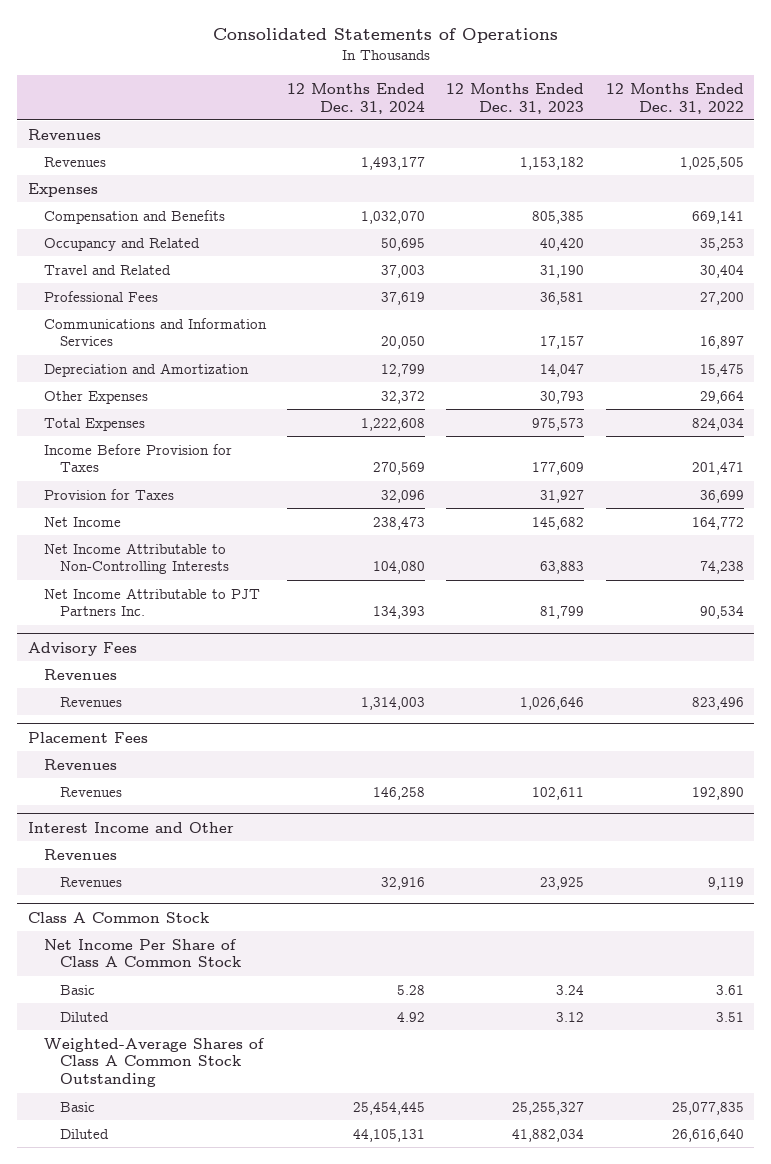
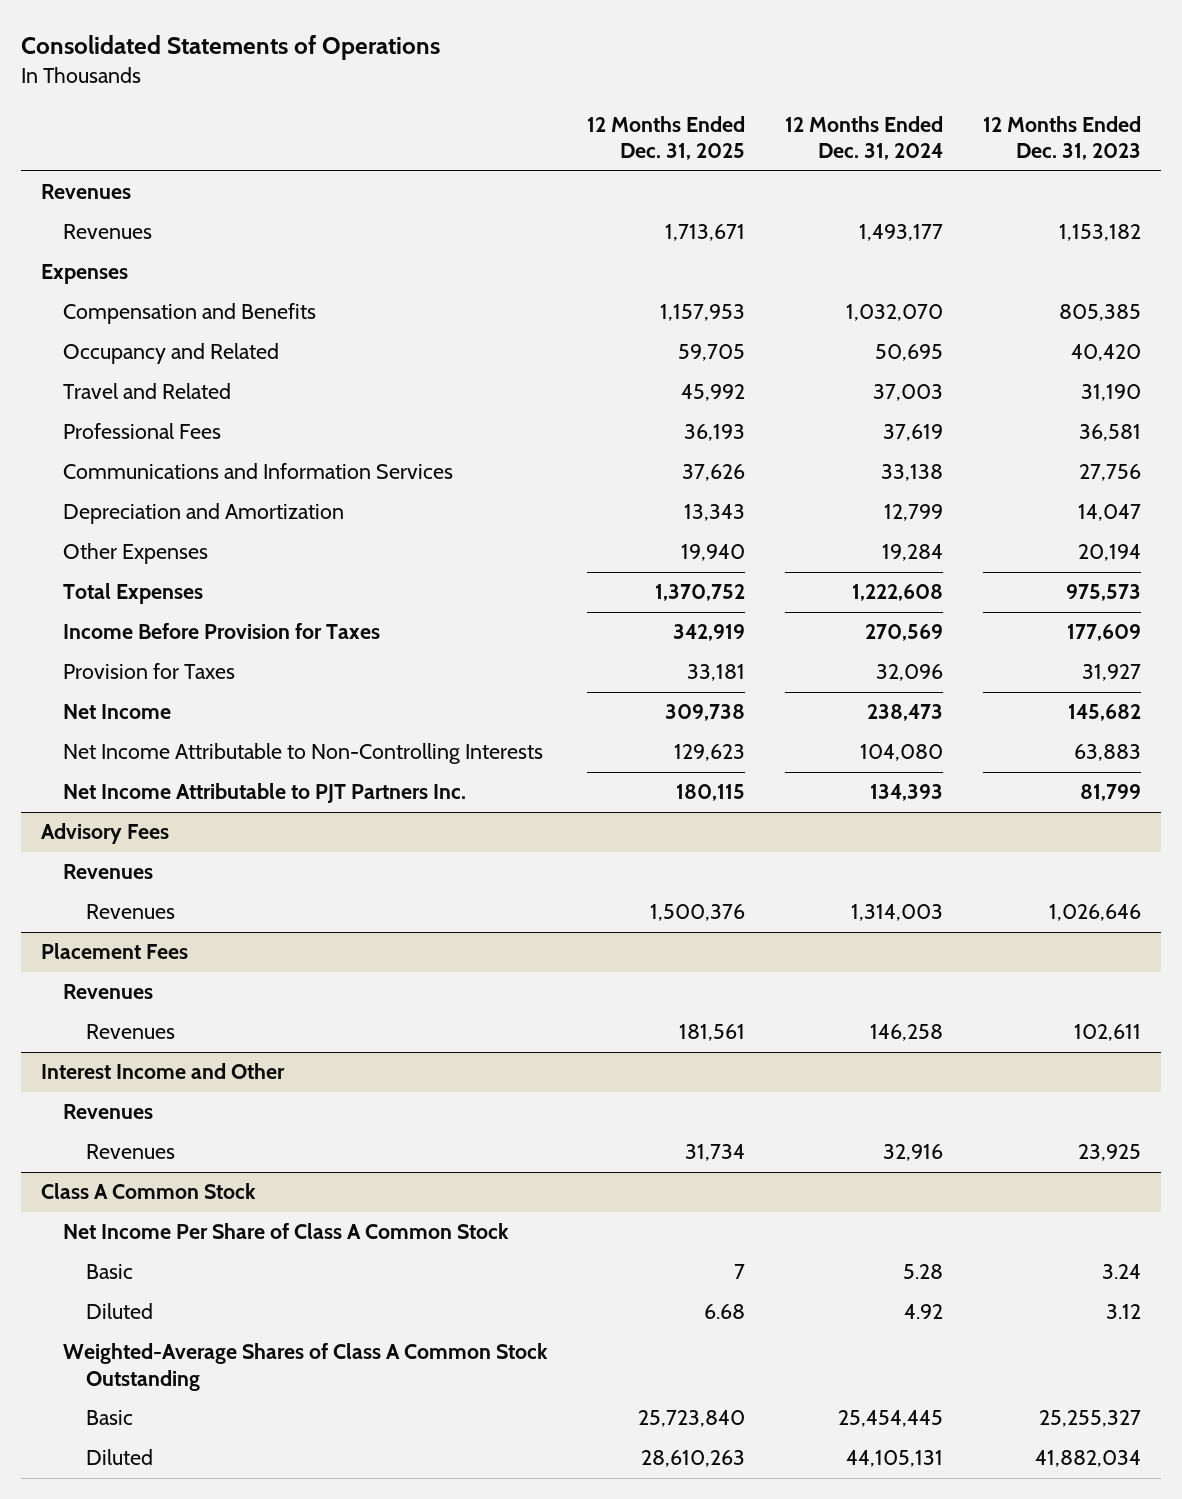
- | 12 Months Ended Dec. 31, 2024 | 12 Months Ended Dec. 31, 2023 | 12 Months Ended Dec. 31, 2022
+ | 12 Months Ended Dec. 31, 2025 | 12 Months Ended Dec. 31, 2024 | 12 Months Ended Dec. 31, 2023
- Communications and Information Services | 20,050 | 17,157 | 16,897
+ Communications and Information Services | 37,626 | 33,138 | 27,756
- Other Expenses | 32,372 | 30,793 | 29,664
+ Other Expenses | 19,940 | 19,284 | 20,194

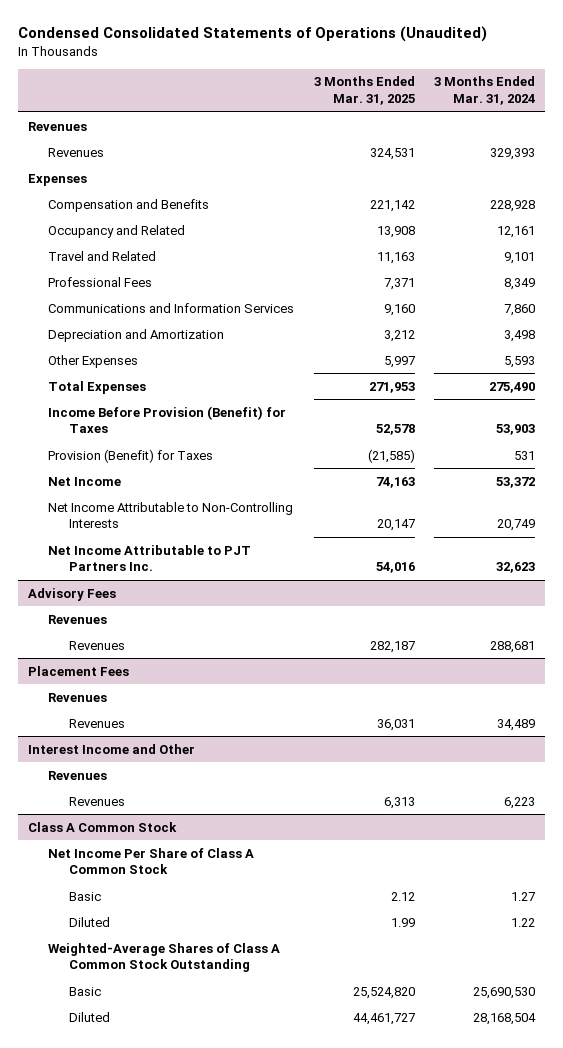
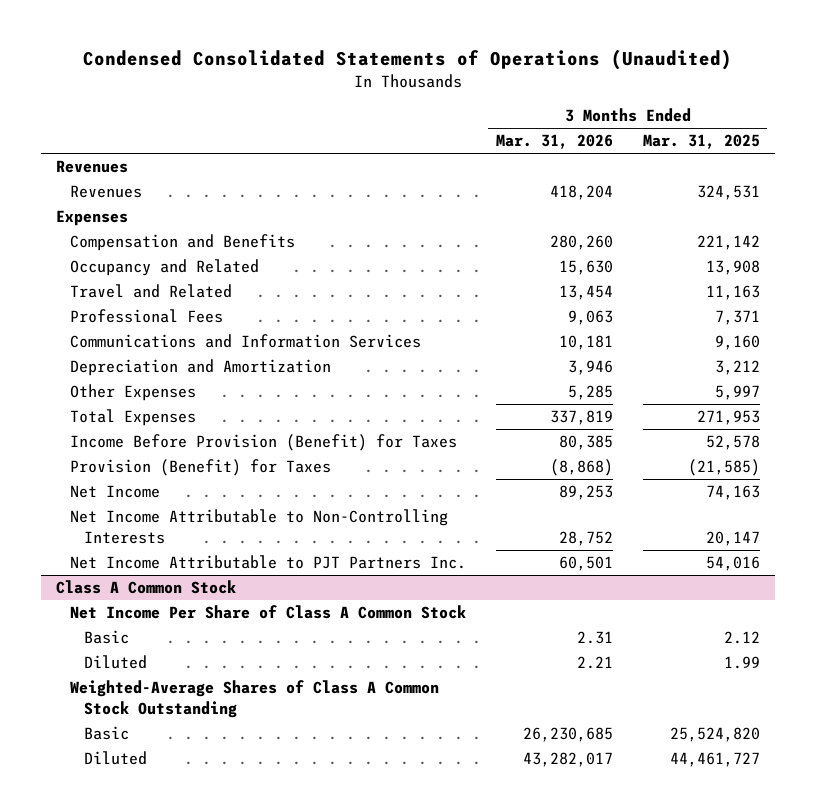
- | 3 Months Ended Mar. 31, 2025 | 3 Months Ended Mar. 31, 2024
+ | 3 Months Ended Mar. 31, 2026 | 3 Months Ended Mar. 31, 2025
- Advisory Fees
- Revenues
- Revenues | 282,187 | 288,681
- Placement Fees
- Revenues
- Revenues | 36,031 | 34,489
- Interest Income and Other
- Revenues
- Revenues | 6,313 | 6,223

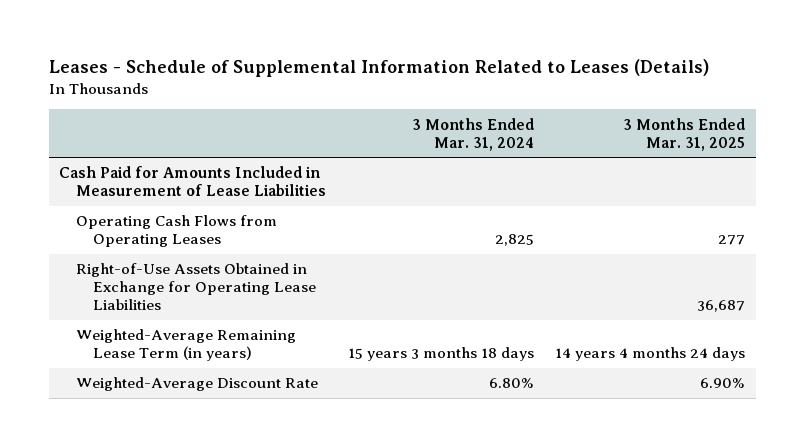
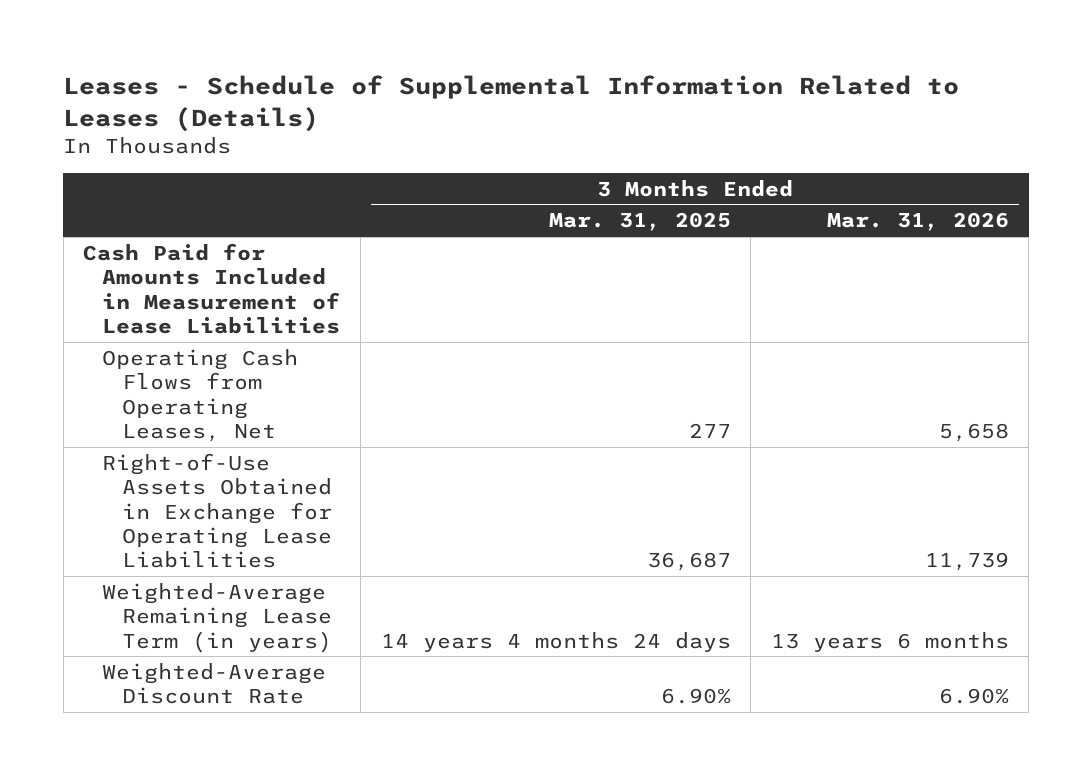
- | 3 Months Ended Mar. 31, 2024 | 3 Months Ended Mar. 31, 2025
+ | 3 Months Ended Mar. 31, 2025 | 3 Months Ended Mar. 31, 2026
- Operating Cash Flows from Operating Leases | 2,825 | 277
+ Operating Cash Flows from Operating Leases, Net | 277 | 5,658

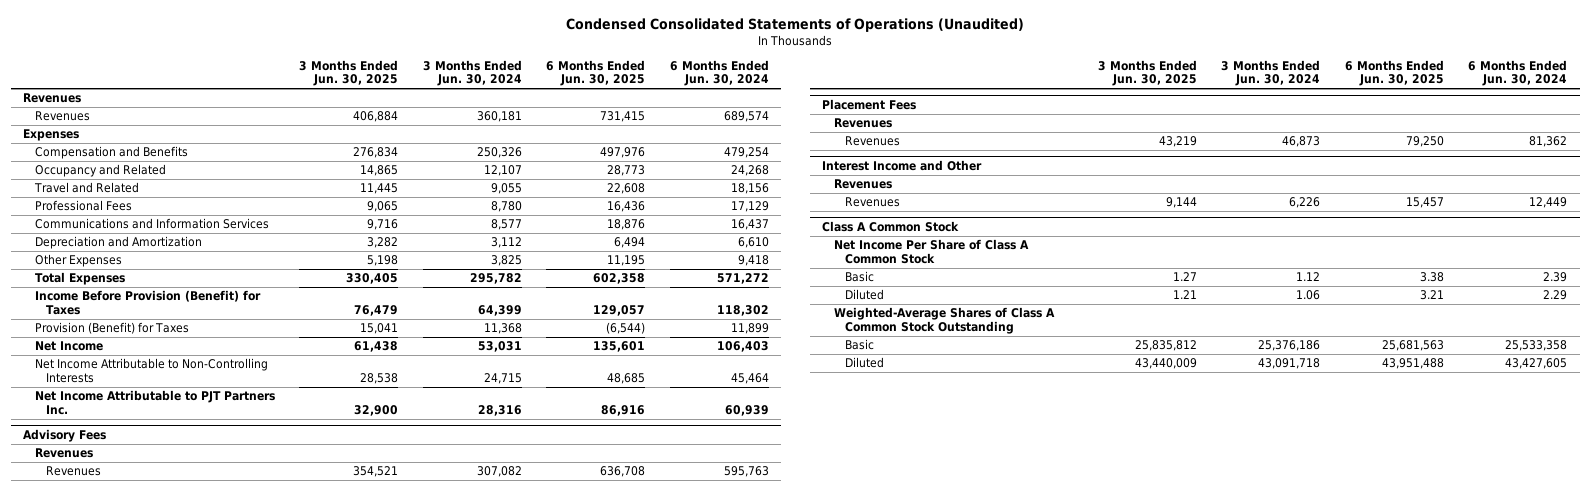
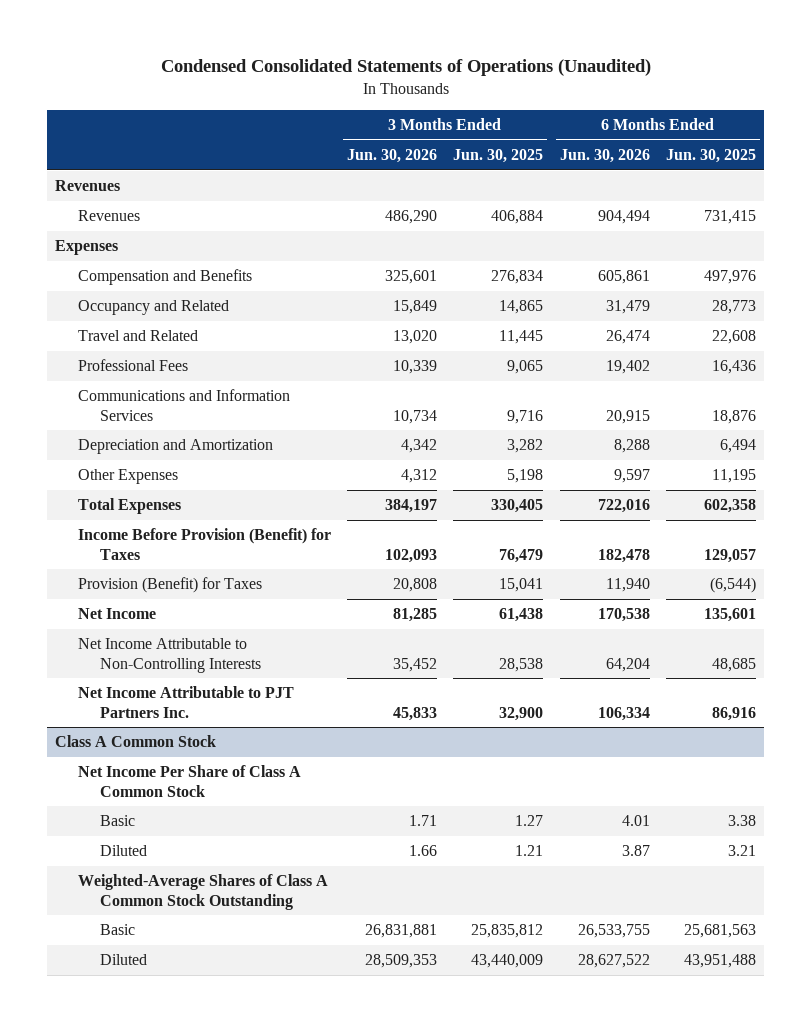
- | 3 Months Ended Jun. 30, 2025 | 3 Months Ended Jun. 30, 2024 | 6 Months Ended Jun. 30, 2025 | 6 Months Ended Jun. 30, 2024
+ | 3 Months Ended Jun. 30, 2026 | 3 Months Ended Jun. 30, 2025 | 6 Months Ended Jun. 30, 2026 | 6 Months Ended Jun. 30, 2025
- Advisory Fees
- Revenues
- Revenues | 354,521 | 307,082 | 636,708 | 595,763
- Placement Fees
- Revenues
- Revenues | 43,219 | 46,873 | 79,250 | 81,362
- Interest Income and Other
- Revenues
- Revenues | 9,144 | 6,226 | 15,457 | 12,449

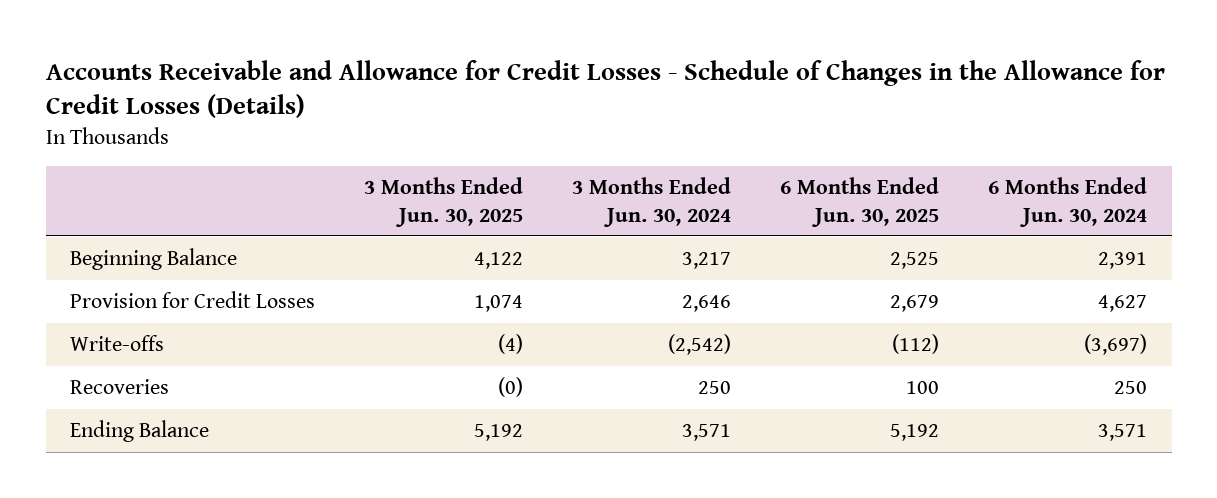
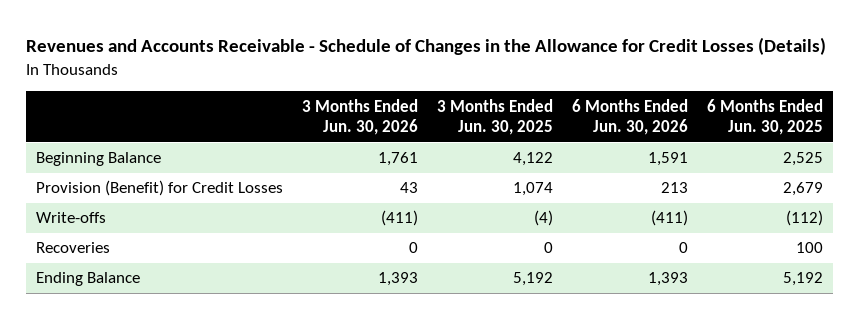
- Accounts Receivable and Allowance for Credit Losses - Schedule of Changes in the Allowance for Credit Losses (Details)
+ Revenues and Accounts Receivable - Schedule of Changes in the Allowance for Credit Losses (Details)
- | 3 Months Ended Jun. 30, 2025 | 3 Months Ended Jun. 30, 2024 | 6 Months Ended Jun. 30, 2025 | 6 Months Ended Jun. 30, 2024
+ | 3 Months Ended Jun. 30, 2026 | 3 Months Ended Jun. 30, 2025 | 6 Months Ended Jun. 30, 2026 | 6 Months Ended Jun. 30, 2025
- Provision for Credit Losses | 1,074 | 2,646 | 2,679 | 4,627
+ Provision (Benefit) for Credit Losses | 43 | 1,074 | 213 | 2,679
- Recoveries | (0) | 250 | 100 | 250
+ Recoveries | 0 | 0 | 0 | 100

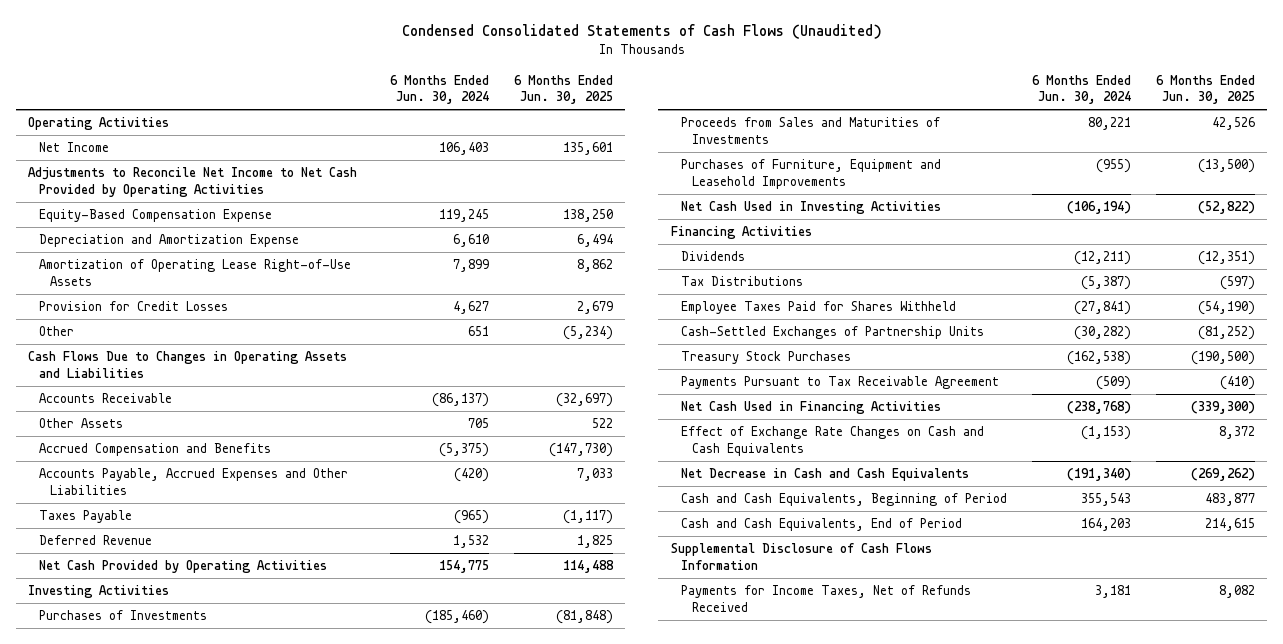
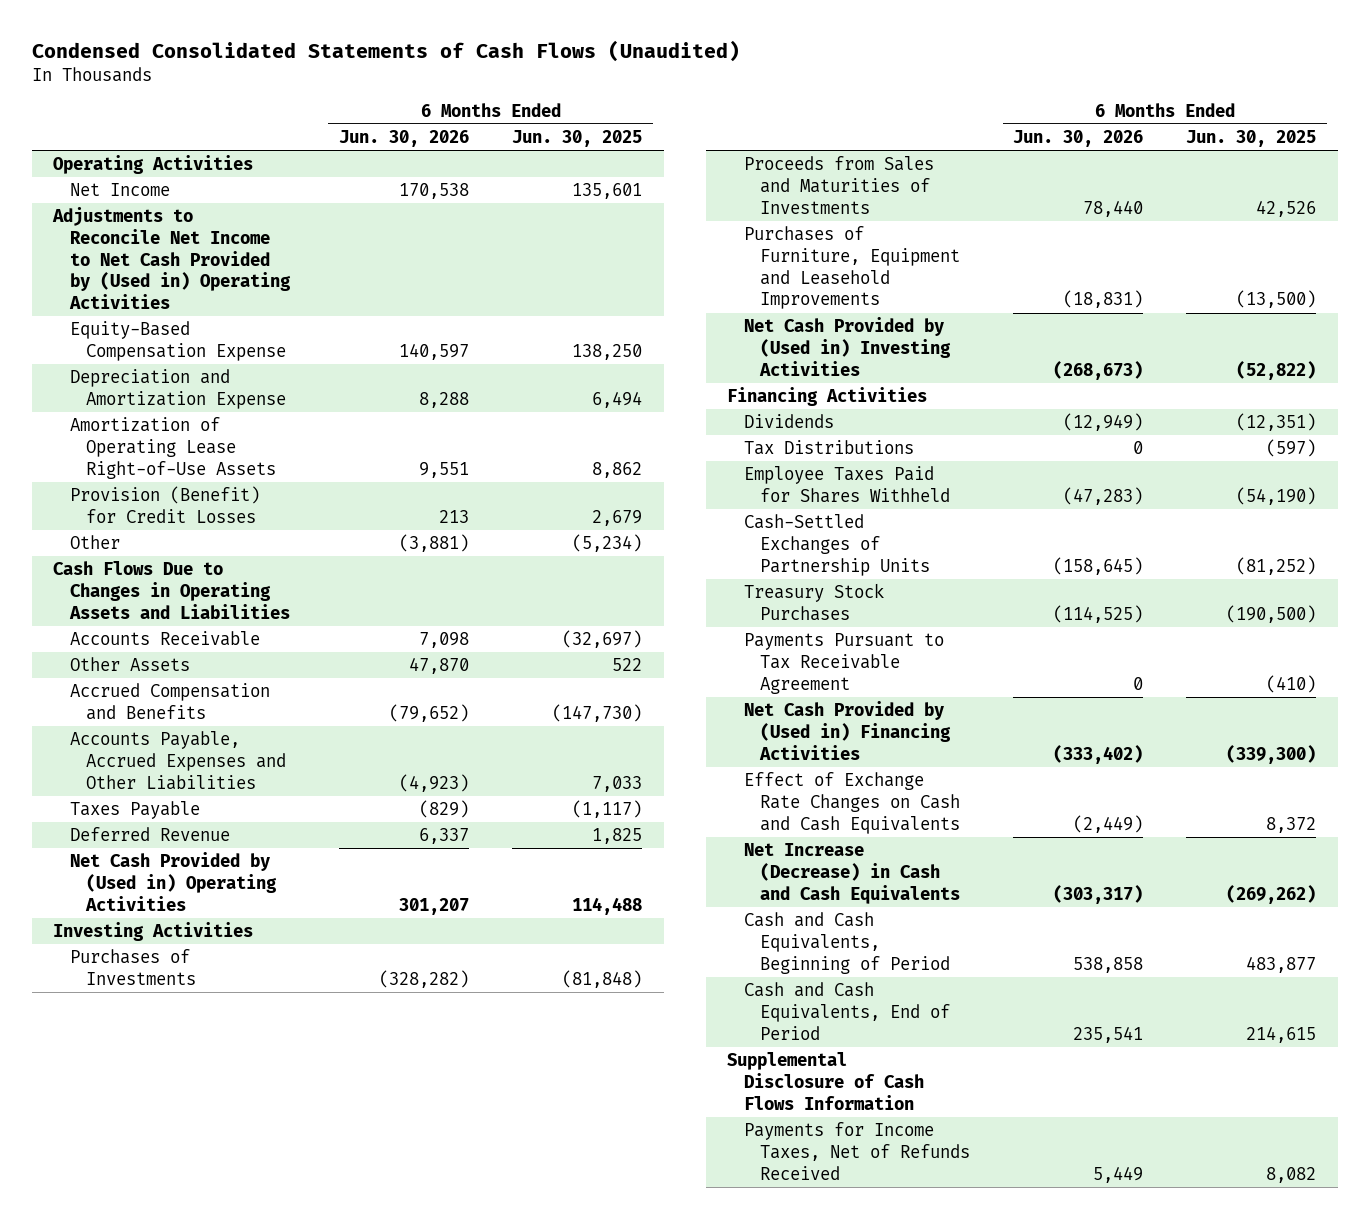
- | 6 Months Ended Jun. 30, 2024 | 6 Months Ended Jun. 30, 2025
+ | 6 Months Ended Jun. 30, 2026 | 6 Months Ended Jun. 30, 2025
- Adjustments to Reconcile Net Income to Net Cash Provided by Operating Activities
+ Adjustments to Reconcile Net Income to Net Cash Provided by (Used in) Operating Activities
- Provision for Credit Losses | 4,627 | 2,679
+ Provision (Benefit) for Credit Losses | 213 | 2,679
- Net Cash Provided by Operating Activities | 154,775 | 114,488
+ Net Cash Provided by (Used in) Operating Activities | 301,207 | 114,488
- Net Cash Used in Investing Activities | (106,194) | (52,822)
+ Net Cash Provided by (Used in) Investing Activities | (268,673) | (52,822)
- Net Cash Used in Financing Activities | (238,768) | (339,300)
+ Net Cash Provided by (Used in) Financing Activities | (333,402) | (339,300)
- Net Decrease in Cash and Cash Equivalents | (191,340) | (269,262)
+ Net Increase (Decrease) in Cash and Cash Equivalents | (303,317) | (269,262)

